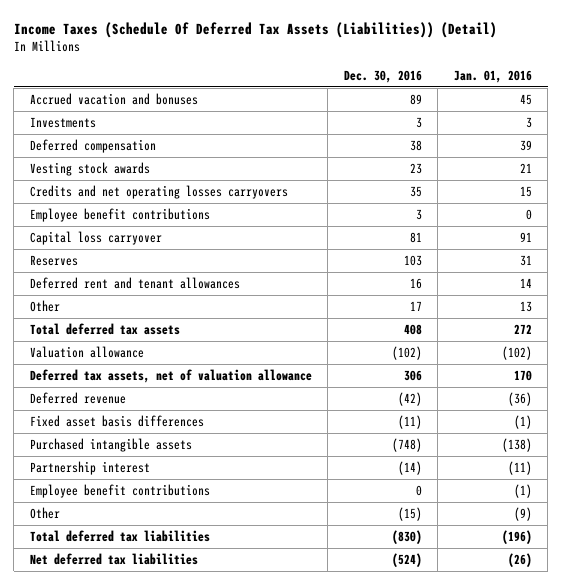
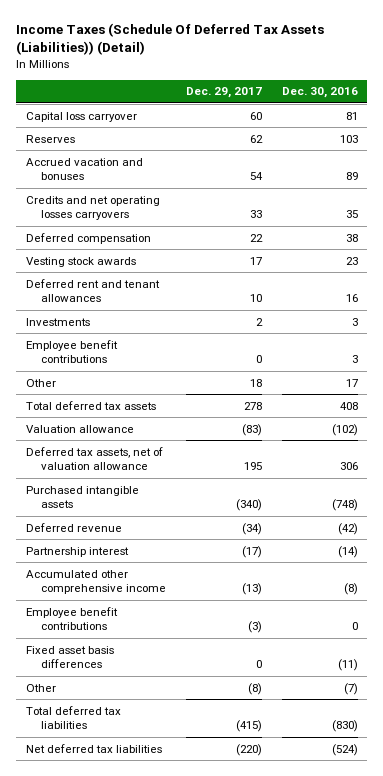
- | Dec. 30, 2016 | Jan. 01, 2016
+ | Dec. 29, 2017 | Dec. 30, 2016
moved up: Capital loss carryover | 60 | 81
moved up: Reserves | 62 | 103
moved up: Credits and net operating losses carryovers | 33 | 35
moved down: Investments | 2 | 3
moved down: Employee benefit contributions | 0 | 3
moved down: Deferred revenue | (34) | (42)
+ Accumulated other comprehensive income | (13) | (8)
- Other | (15) | (9)
moved down: Fixed asset basis differences | 0 | (11)
+ Other | (8) | (7)

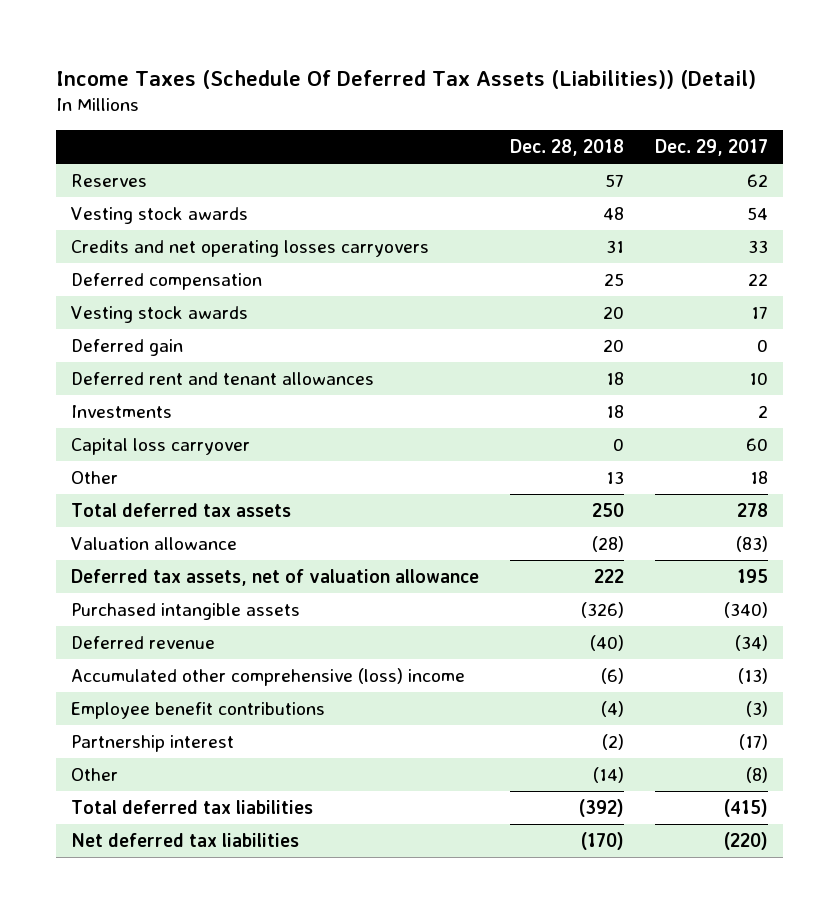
- | Dec. 29, 2017 | Dec. 30, 2016
+ | Dec. 28, 2018 | Dec. 29, 2017
- Accrued vacation and bonuses | 54 | 89
+ Vesting stock awards | 48 | 54
+ Deferred gain | 20 | 0
- Employee benefit contributions | 0 | 3
moved down: Capital loss carryover | 0 | 60
- Accumulated other comprehensive income | (13) | (8)
+ Accumulated other comprehensive (loss) income | (6) | (13)
- Fixed asset basis differences | 0 | (11)
moved down: Partnership interest | (2) | (17)

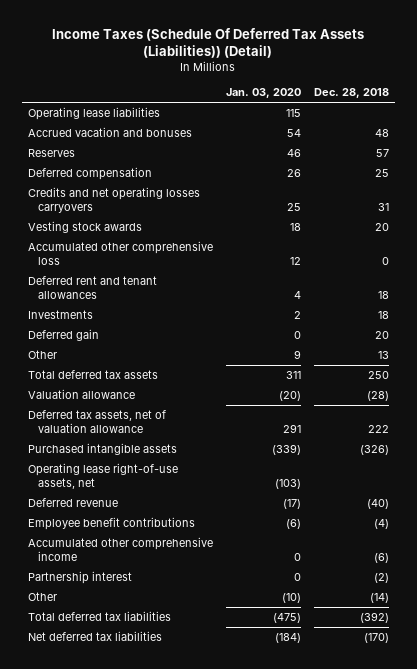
- | Dec. 28, 2018 | Dec. 29, 2017
+ | Jan. 03, 2020 | Dec. 28, 2018
+ Operating lease liabilities | 115 |
+ Accrued vacation and bonuses | 54 | 48
- Vesting stock awards | 48 | 54
moved down: Credits and net operating losses carryovers | 25 | 31
+ Accumulated other comprehensive loss | 12 | 0
- Capital loss carryover | 0 | 60
moved down: Deferred gain | 0 | 20
+ Operating lease right-of-use assets, net | (103) |
- Accumulated other comprehensive (loss) income | (6) | (13)
+ Accumulated other comprehensive income | 0 | (6)

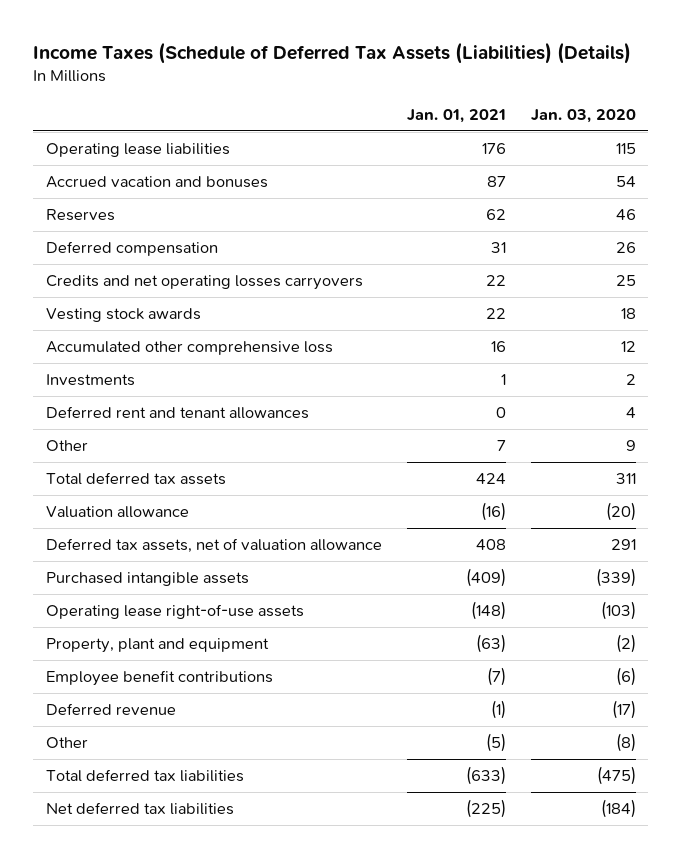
- Income Taxes (Schedule Of Deferred Tax Assets (Liabilities)) (Detail)
+ Income Taxes (Schedule of Deferred Tax Assets (Liabilities) (Details)
- | Jan. 03, 2020 | Dec. 28, 2018
+ | Jan. 01, 2021 | Jan. 03, 2020
- Deferred gain | 0 | 20
moved down: Deferred rent and tenant allowances | 0 | 4
- Operating lease right-of-use assets, net | (103) |
+ Operating lease right-of-use assets | (148) | (103)
+ Property, plant and equipment | (63) | (2)
- Accumulated other comprehensive income | 0 | (6)
- Partnership interest | 0 | (2)
- Other | (10) | (14)
moved down: Deferred revenue | (1) | (17)
+ Other | (5) | (8)

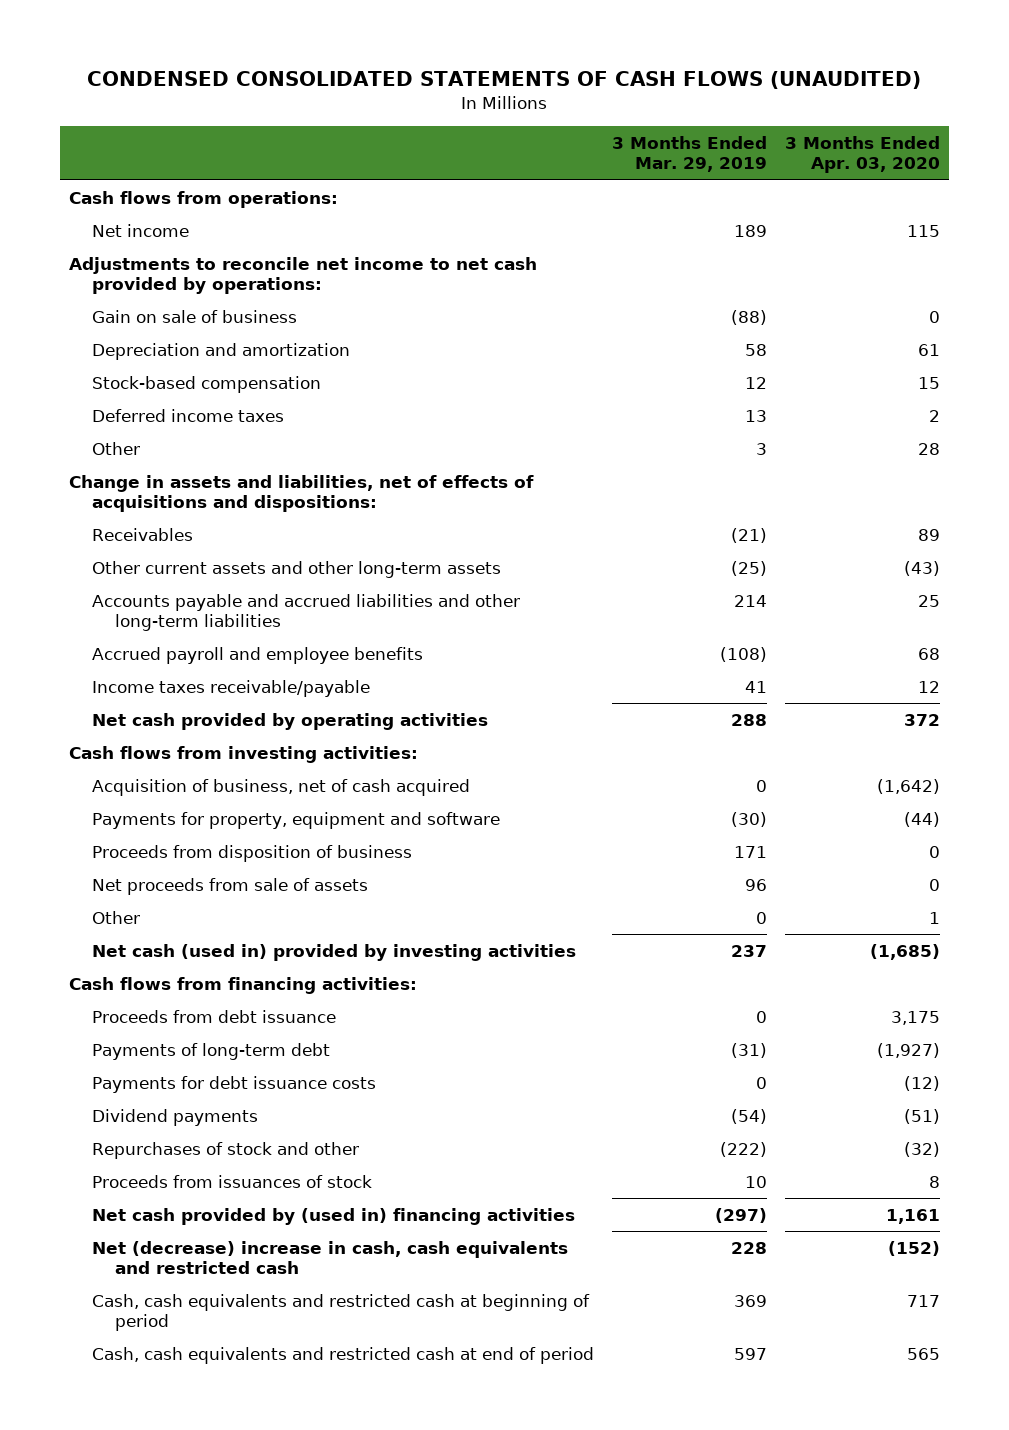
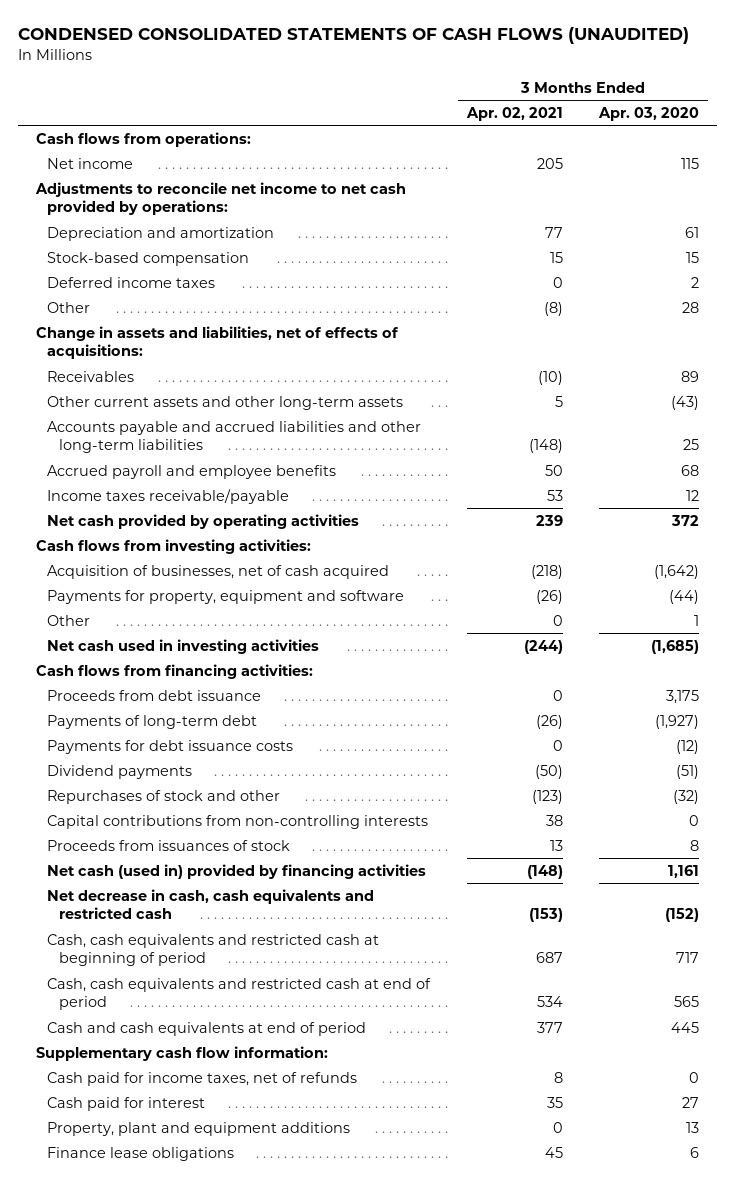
- | 3 Months Ended Mar. 29, 2019 | 3 Months Ended Apr. 03, 2020
+ | 3 Months Ended Apr. 02, 2021 | 3 Months Ended Apr. 03, 2020
- Gain on sale of business | (88) | 0
- Change in assets and liabilities, net of effects of acquisitions and dispositions:
+ Change in assets and liabilities, net of effects of acquisitions:
- Acquisition of business, net of cash acquired | 0 | (1,642)
+ Acquisition of businesses, net of cash acquired | (218) | (1,642)
- Proceeds from disposition of business | 171 | 0
- Net proceeds from sale of assets | 96 | 0
- Net cash (used in) provided by investing activities | 237 | (1,685)
+ Net cash used in investing activities | (244) | (1,685)
+ Capital contributions from non-controlling interests | 38 | 0
- Net cash provided by (used in) financing activities | (297) | 1,161
- Net (decrease) increase in cash, cash equivalents and restricted cash | 228 | (152)
+ Net cash (used in) provided by financing activities | (148) | 1,161
+ Net decrease in cash, cash equivalents and restricted cash | (153) | (152)
+ Cash and cash equivalents at end of period | 377 | 445
+ Supplementary cash flow information:
+ Cash paid for income taxes, net of refunds | 8 | 0
+ Cash paid for interest | 35 | 27
+ Property, plant and equipment additions | 0 | 13
+ Finance lease obligations | 45 | 6

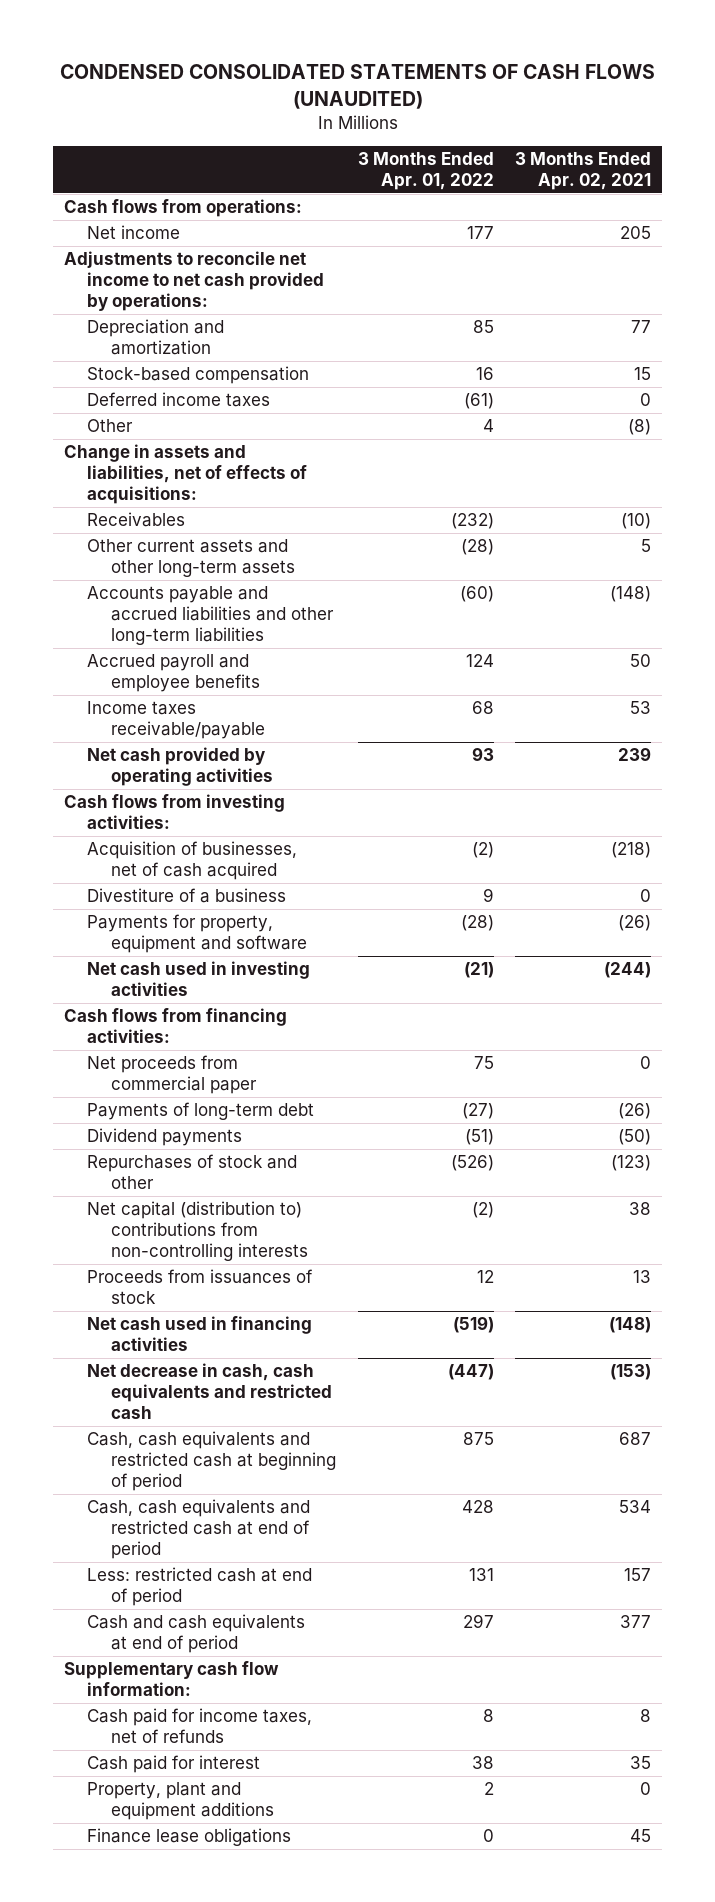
- | 3 Months Ended Apr. 02, 2021 | 3 Months Ended Apr. 03, 2020
+ | 3 Months Ended Apr. 01, 2022 | 3 Months Ended Apr. 02, 2021
+ Divestiture of a business | 9 | 0
- Other | 0 | 1
- Proceeds from debt issuance | 0 | 3,175
+ Net proceeds from commercial paper | 75 | 0
- Payments for debt issuance costs | 0 | (12)
- Capital contributions from non-controlling interests | 38 | 0
+ Net capital (distribution to) contributions from non-controlling interests | (2) | 38
- Net cash (used in) provided by financing activities | (148) | 1,161
+ Net cash used in financing activities | (519) | (148)
+ Less: restricted cash at end of period | 131 | 157

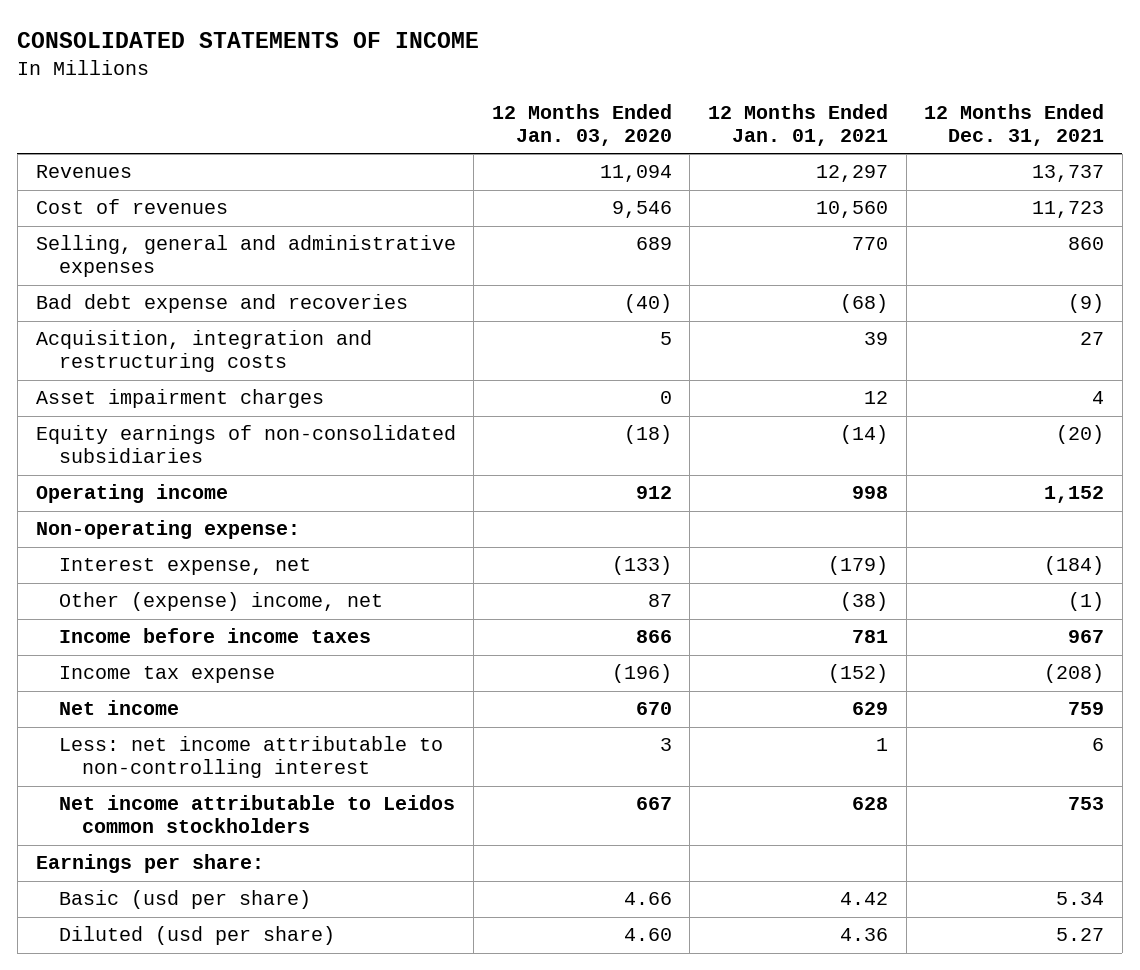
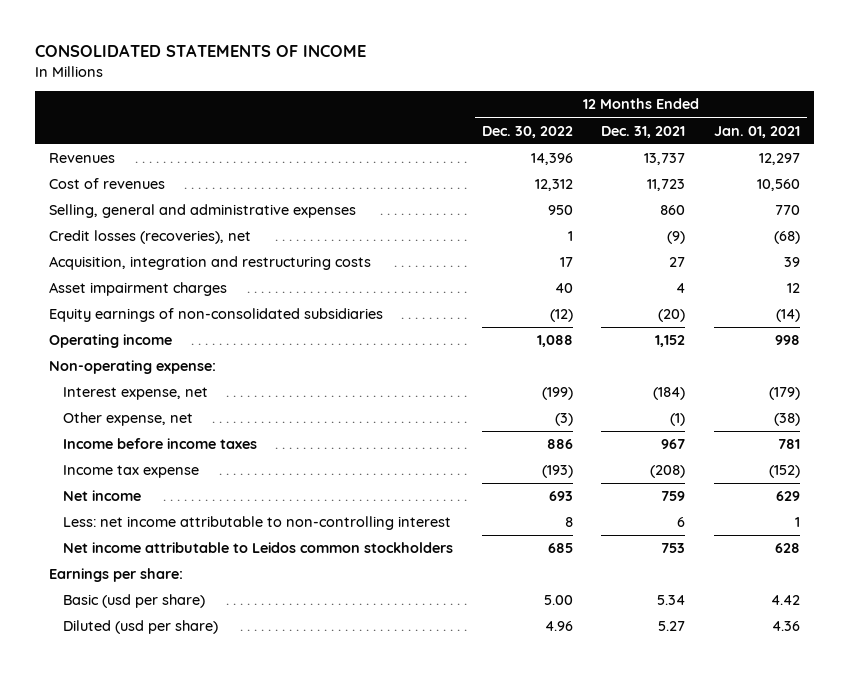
- | 12 Months Ended Jan. 03, 2020 | 12 Months Ended Jan. 01, 2021 | 12 Months Ended Dec. 31, 2021
+ | 12 Months Ended Dec. 30, 2022 | 12 Months Ended Dec. 31, 2021 | 12 Months Ended Jan. 01, 2021
- Bad debt expense and recoveries | (40) | (68) | (9)
+ Credit losses (recoveries), net | 1 | (9) | (68)
- Other (expense) income, net | 87 | (38) | (1)
+ Other expense, net | (3) | (1) | (38)

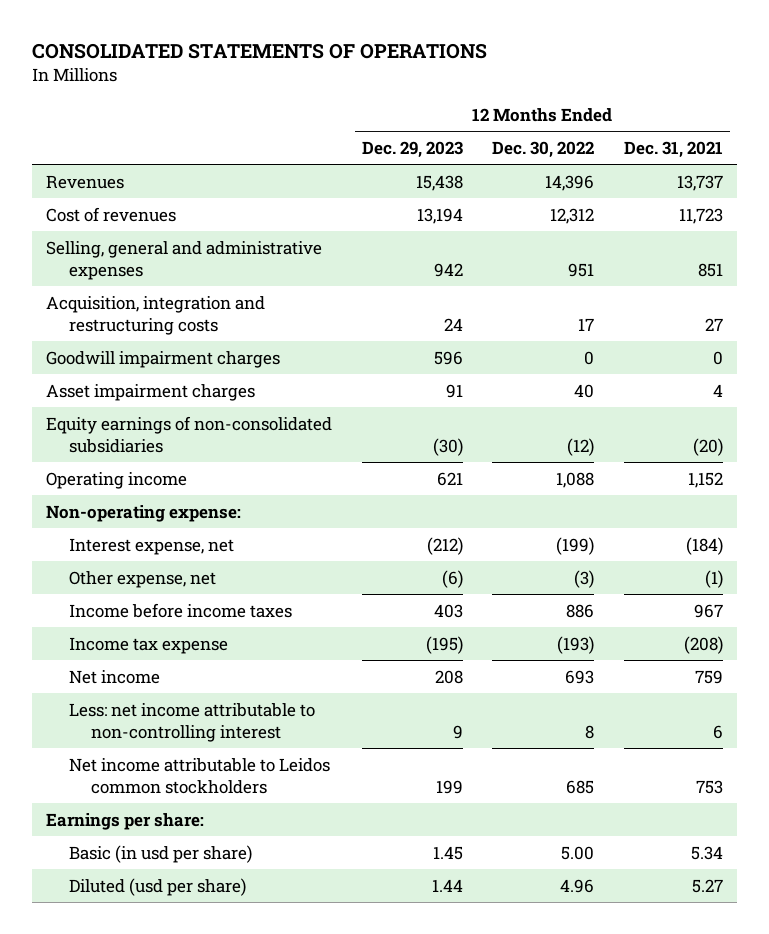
- CONSOLIDATED STATEMENTS OF INCOME
+ CONSOLIDATED STATEMENTS OF OPERATIONS
- | 12 Months Ended Dec. 30, 2022 | 12 Months Ended Dec. 31, 2021 | 12 Months Ended Jan. 01, 2021
+ | 12 Months Ended Dec. 29, 2023 | 12 Months Ended Dec. 30, 2022 | 12 Months Ended Dec. 31, 2021
- Selling, general and administrative expenses | 950 | 860 | 770
- Credit losses (recoveries), net | 1 | (9) | (68)
+ Selling, general and administrative expenses | 942 | 951 | 851
+ Goodwill impairment charges | 596 | 0 | 0
- Basic (usd per share) | 5.00 | 5.34 | 4.42
+ Basic (in usd per share) | 1.45 | 5.00 | 5.34

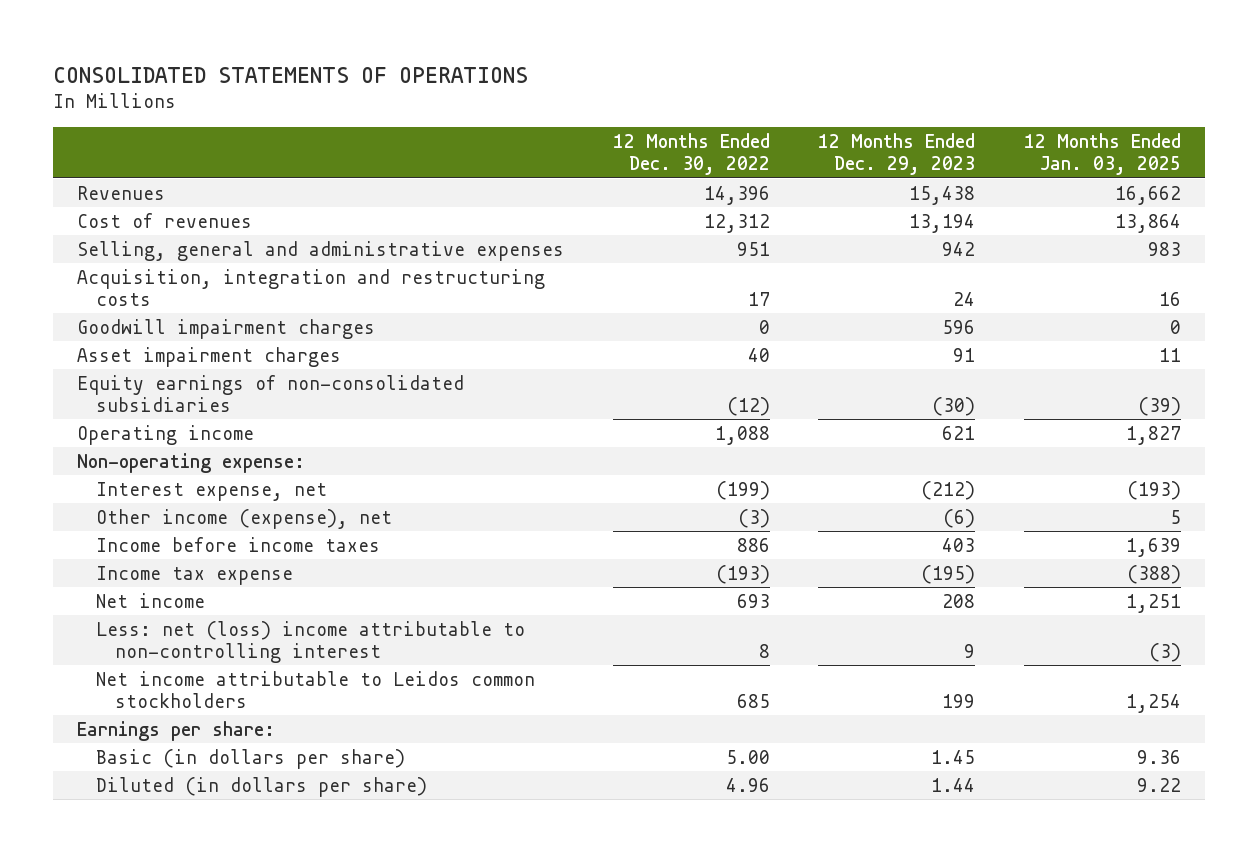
- | 12 Months Ended Dec. 29, 2023 | 12 Months Ended Dec. 30, 2022 | 12 Months Ended Dec. 31, 2021
+ | 12 Months Ended Dec. 30, 2022 | 12 Months Ended Dec. 29, 2023 | 12 Months Ended Jan. 03, 2025
- Other expense, net | (6) | (3) | (1)
+ Other income (expense), net | (3) | (6) | 5
- Less: net income attributable to non-controlling interest | 9 | 8 | 6
+ Less: net (loss) income attributable to non-controlling interest | 8 | 9 | (3)
- Basic (in usd per share) | 1.45 | 5.00 | 5.34
- Diluted (usd per share) | 1.44 | 4.96 | 5.27
+ Basic (in dollars per share) | 5.00 | 1.45 | 9.36
+ Diluted (in dollars per share) | 4.96 | 1.44 | 9.22

